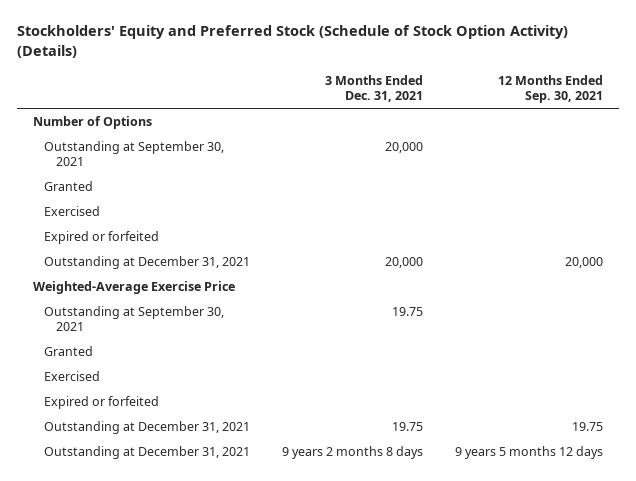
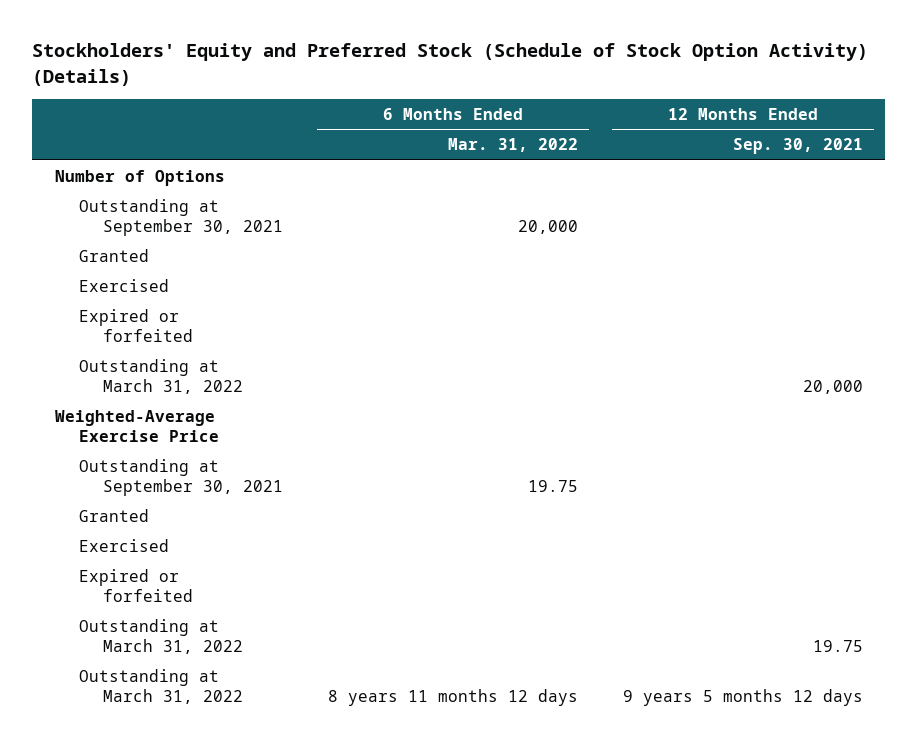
- | 3 Months Ended Dec. 31, 2021 | 12 Months Ended Sep. 30, 2021
+ | 6 Months Ended Mar. 31, 2022 | 12 Months Ended Sep. 30, 2021
- Outstanding at December 31, 2021 | 20,000 | 20,000
+ Outstanding at March 31, 2022 | | 20,000
- Outstanding at December 31, 2021 | 19.75 | 19.75
- Outstanding at December 31, 2021 | 9 years 2 months 8 days | 9 years 5 months 12 days
+ Outstanding at March 31, 2022 | | 19.75
+ Outstanding at March 31, 2022 | 8 years 11 months 12 days | 9 years 5 months 12 days

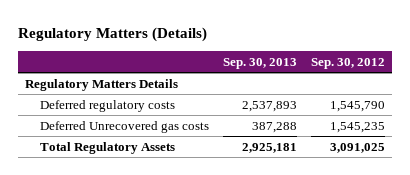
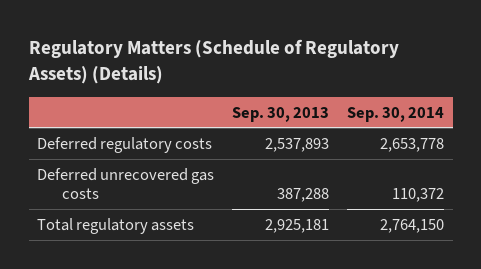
- Regulatory Matters (Details)
+ Regulatory Matters (Schedule of Regulatory Assets) (Details)
- | Sep. 30, 2013 | Sep. 30, 2012
+ | Sep. 30, 2013 | Sep. 30, 2014
- Regulatory Matters Details
- Deferred Unrecovered gas costs | 387,288 | 1,545,235
- Total Regulatory Assets | 2,925,181 | 3,091,025
+ Deferred unrecovered gas costs | 387,288 | 110,372
+ Total regulatory assets | 2,925,181 | 2,764,150

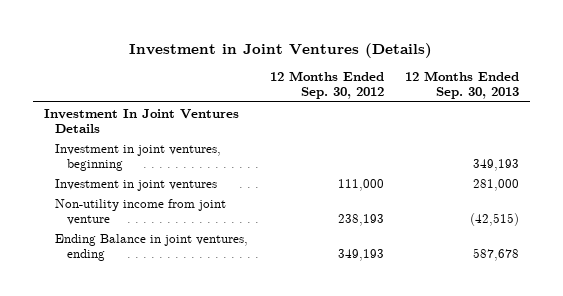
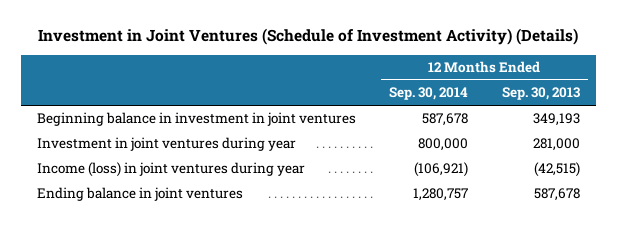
- Investment in Joint Ventures (Details)
+ Investment in Joint Ventures (Schedule of Investment Activity) (Details)
- | 12 Months Ended Sep. 30, 2012 | 12 Months Ended Sep. 30, 2013
+ | 12 Months Ended Sep. 30, 2014 | 12 Months Ended Sep. 30, 2013
- Investment In Joint Ventures Details
- Investment in joint ventures, beginning | | 349,193
- Investment in joint ventures | 111,000 | 281,000
- Non-utility income from joint venture | 238,193 | (42,515)
- Ending Balance in joint ventures, ending | 349,193 | 587,678
+ Beginning balance in investment in joint ventures | 587,678 | 349,193
+ Investment in joint ventures during year | 800,000 | 281,000
+ Income (loss) in joint ventures during year | (106,921) | (42,515)
+ Ending balance in joint ventures | 1,280,757 | 587,678

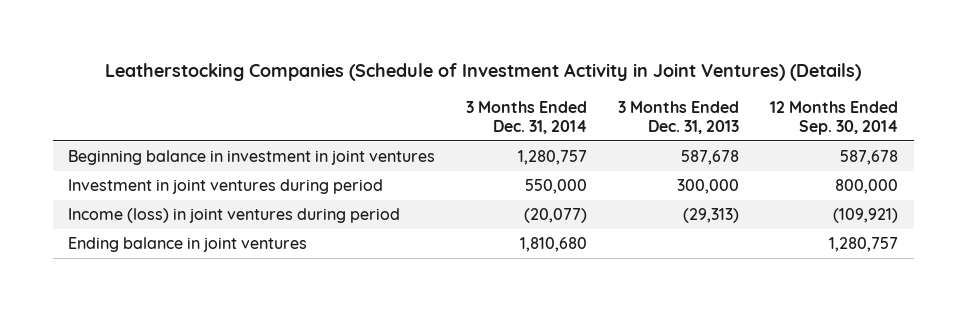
- Investment in Joint Ventures (Schedule of Investment Activity) (Details)
+ Leatherstocking Companies (Schedule of Investment Activity in Joint Ventures) (Details)
- | 12 Months Ended Sep. 30, 2014 | 12 Months Ended Sep. 30, 2013
+ | 3 Months Ended Dec. 31, 2014 | 3 Months Ended Dec. 31, 2013 | 12 Months Ended Sep. 30, 2014
- Investment in joint ventures during year | 800,000 | 281,000
- Income (loss) in joint ventures during year | (106,921) | (42,515)
+ Investment in joint ventures during period | 550,000 | 300,000 | 800,000
+ Income (loss) in joint ventures during period | (20,077) | (29,313) | (109,921)

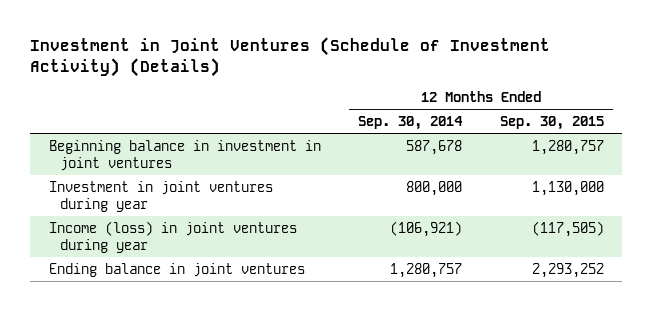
- Leatherstocking Companies (Schedule of Investment Activity in Joint Ventures) (Details)
+ Investment in Joint Ventures (Schedule of Investment Activity) (Details)
- | 3 Months Ended Dec. 31, 2014 | 3 Months Ended Dec. 31, 2013 | 12 Months Ended Sep. 30, 2014
+ | 12 Months Ended Sep. 30, 2014 | 12 Months Ended Sep. 30, 2015
- Investment in joint ventures during period | 550,000 | 300,000 | 800,000
- Income (loss) in joint ventures during period | (20,077) | (29,313) | (109,921)
+ Investment in joint ventures during year | 800,000 | 1,130,000
+ Income (loss) in joint ventures during year | (106,921) | (117,505)

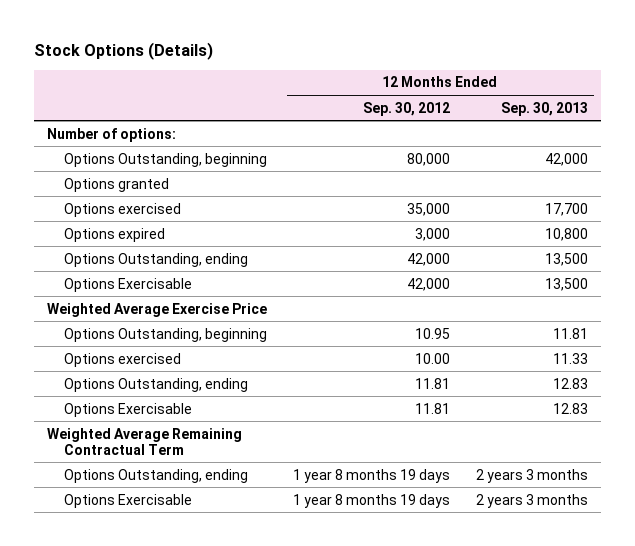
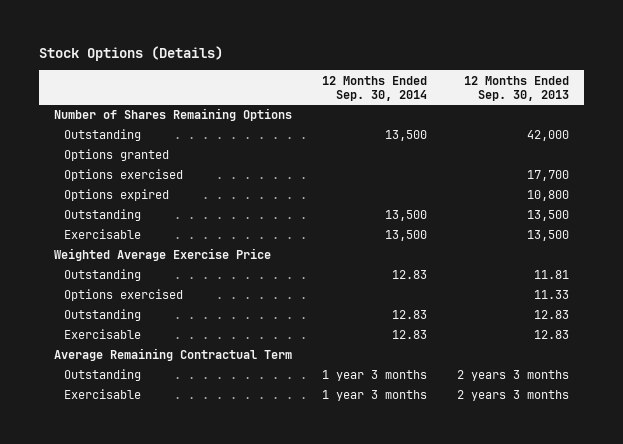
- | 12 Months Ended Sep. 30, 2012 | 12 Months Ended Sep. 30, 2013
+ | 12 Months Ended Sep. 30, 2014 | 12 Months Ended Sep. 30, 2013
- Number of options:
- Options Outstanding, beginning | 80,000 | 42,000
+ Number of Shares Remaining Options
+ Outstanding | 13,500 | 42,000
- Options Outstanding, ending | 42,000 | 13,500
- Options Exercisable | 42,000 | 13,500
+ Outstanding | 13,500 | 13,500
+ Exercisable | 13,500 | 13,500
- Options Outstanding, beginning | 10.95 | 11.81
+ Outstanding | 12.83 | 11.81
- Options Outstanding, ending | 11.81 | 12.83
- Options Exercisable | 11.81 | 12.83
- Weighted Average Remaining Contractual Term
- Options Outstanding, ending | 1 year 8 months 19 days | 2 years 3 months
- Options Exercisable | 1 year 8 months 19 days | 2 years 3 months
+ Outstanding | 12.83 | 12.83
+ Exercisable | 12.83 | 12.83
+ Average Remaining Contractual Term
+ Outstanding | 1 year 3 months | 2 years 3 months
+ Exercisable | 1 year 3 months | 2 years 3 months

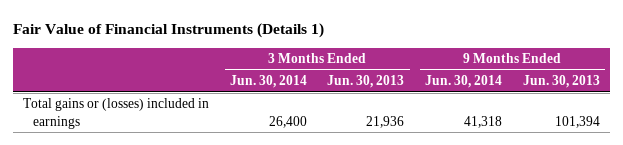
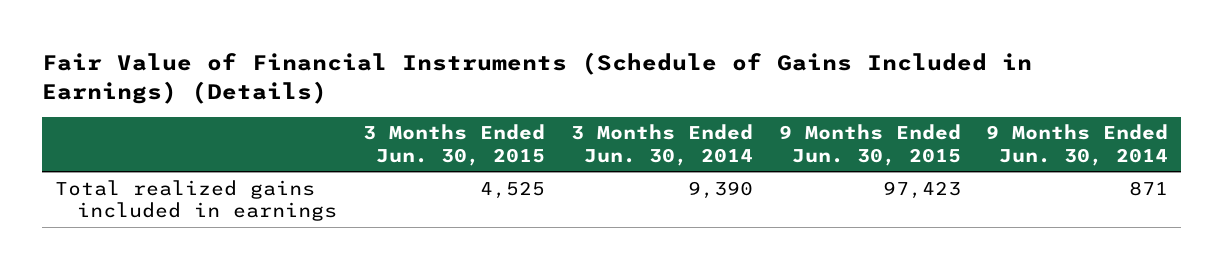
- Fair Value of Financial Instruments (Details 1)
+ Fair Value of Financial Instruments (Schedule of Gains Included in Earnings) (Details)
- | 3 Months Ended Jun. 30, 2014 | 3 Months Ended Jun. 30, 2013 | 9 Months Ended Jun. 30, 2014 | 9 Months Ended Jun. 30, 2013
+ | 3 Months Ended Jun. 30, 2015 | 3 Months Ended Jun. 30, 2014 | 9 Months Ended Jun. 30, 2015 | 9 Months Ended Jun. 30, 2014
- Total gains or (losses) included in earnings | 26,400 | 21,936 | 41,318 | 101,394
+ Total realized gains included in earnings | 4,525 | 9,390 | 97,423 | 871

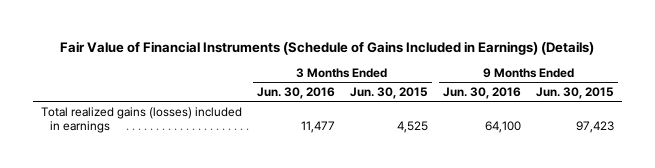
- | 3 Months Ended Jun. 30, 2015 | 3 Months Ended Jun. 30, 2014 | 9 Months Ended Jun. 30, 2015 | 9 Months Ended Jun. 30, 2014
+ | 3 Months Ended Jun. 30, 2016 | 3 Months Ended Jun. 30, 2015 | 9 Months Ended Jun. 30, 2016 | 9 Months Ended Jun. 30, 2015
- Total realized gains included in earnings | 4,525 | 9,390 | 97,423 | 871
+ Total realized gains (losses) included in earnings | 11,477 | 4,525 | 64,100 | 97,423

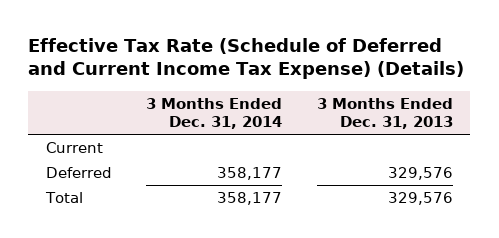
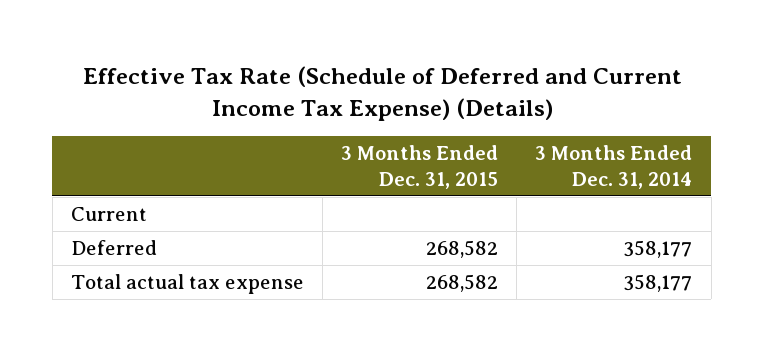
- | 3 Months Ended Dec. 31, 2014 | 3 Months Ended Dec. 31, 2013
+ | 3 Months Ended Dec. 31, 2015 | 3 Months Ended Dec. 31, 2014
- Total | 358,177 | 329,576
+ Total actual tax expense | 268,582 | 358,177

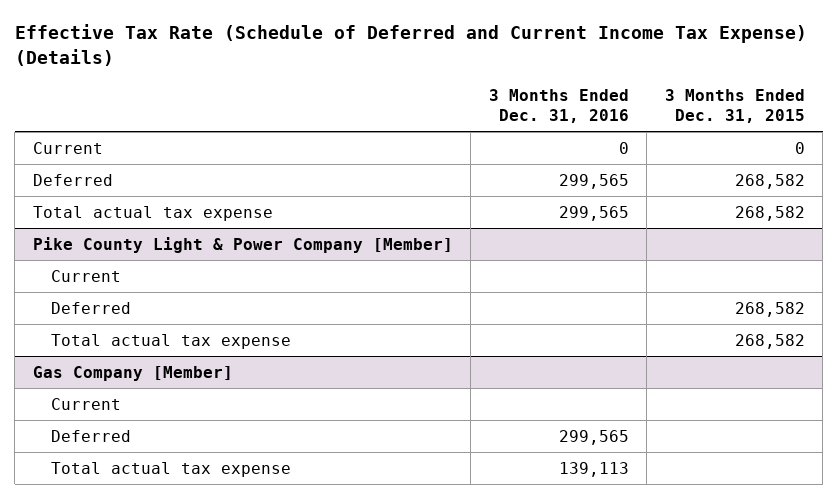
- | 3 Months Ended Dec. 31, 2015 | 3 Months Ended Dec. 31, 2014
+ | 3 Months Ended Dec. 31, 2016 | 3 Months Ended Dec. 31, 2015
+ Current | 0 | 0
+ Deferred | 299,565 | 268,582
+ Total actual tax expense | 299,565 | 268,582
+ Pike County Light & Power Company [Member]
+ Gas Company [Member]
+ Current
+ Deferred | 299,565 |
+ Total actual tax expense | 139,113 |

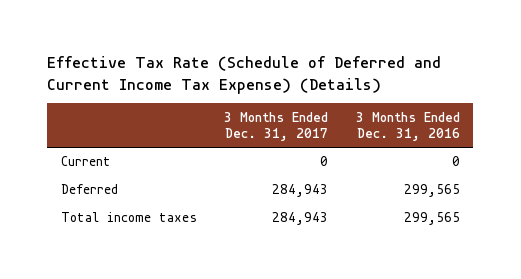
- | 3 Months Ended Dec. 31, 2016 | 3 Months Ended Dec. 31, 2015
+ | 3 Months Ended Dec. 31, 2017 | 3 Months Ended Dec. 31, 2016
- Total actual tax expense | 299,565 | 268,582
- Pike County Light & Power Company [Member]
- Current
- Deferred | | 268,582
- Total actual tax expense | | 268,582
- Gas Company [Member]
- Current
- Deferred | 299,565 |
- Total actual tax expense | 139,113 |
+ Total income taxes | 284,943 | 299,565

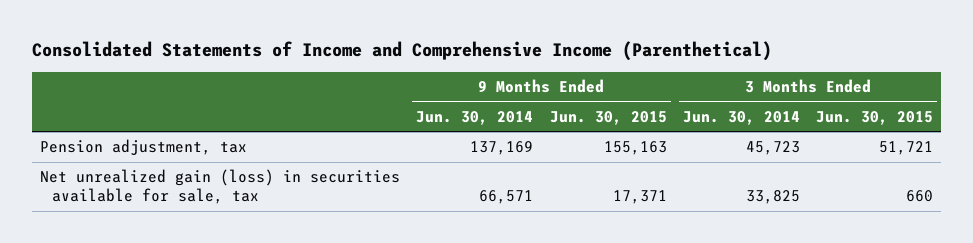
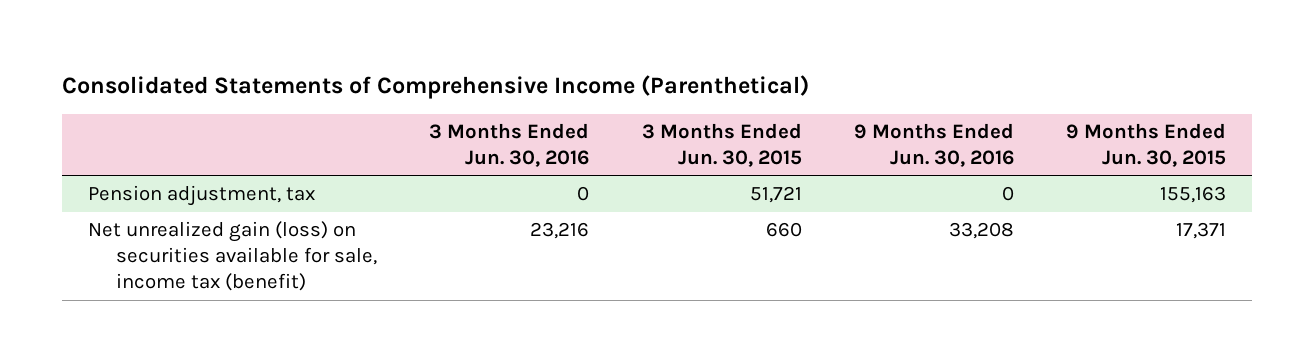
- Consolidated Statements of Income and Comprehensive Income (Parenthetical)
+ Consolidated Statements of Comprehensive Income (Parenthetical)
- | 9 Months Ended Jun. 30, 2014 | 9 Months Ended Jun. 30, 2015 | 3 Months Ended Jun. 30, 2014 | 3 Months Ended Jun. 30, 2015
+ | 3 Months Ended Jun. 30, 2016 | 3 Months Ended Jun. 30, 2015 | 9 Months Ended Jun. 30, 2016 | 9 Months Ended Jun. 30, 2015
- Net unrealized gain (loss) in securities available for sale, tax | 66,571 | 17,371 | 33,825 | 660
+ Net unrealized gain (loss) on securities available for sale, income tax (benefit) | 23,216 | 660 | 33,208 | 17,371

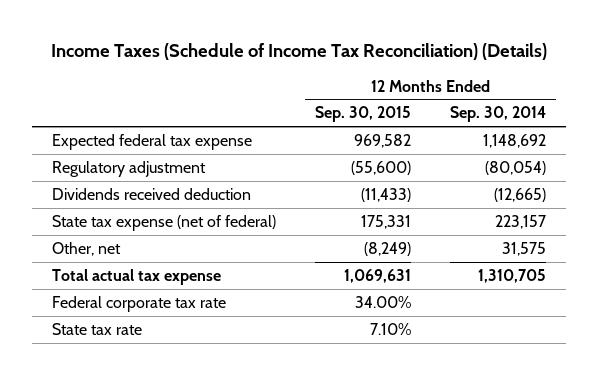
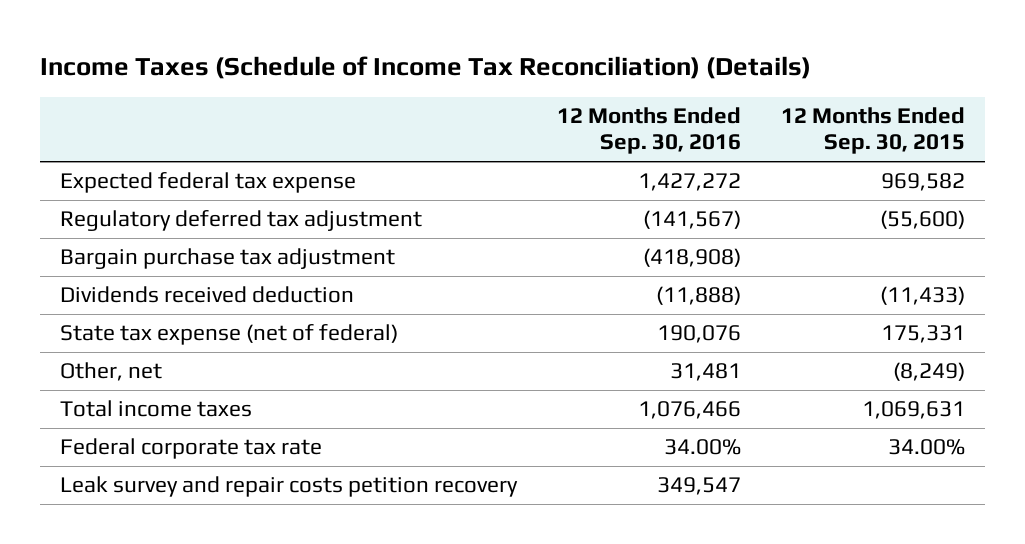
- | 12 Months Ended Sep. 30, 2015 | 12 Months Ended Sep. 30, 2014
+ | 12 Months Ended Sep. 30, 2016 | 12 Months Ended Sep. 30, 2015
- Regulatory adjustment | (55,600) | (80,054)
+ Regulatory deferred tax adjustment | (141,567) | (55,600)
+ Bargain purchase tax adjustment | (418,908) |
- Total actual tax expense | 1,069,631 | 1,310,705
+ Total income taxes | 1,076,466 | 1,069,631
- State tax rate | 7.10% |
+ Leak survey and repair costs petition recovery | 349,547 |

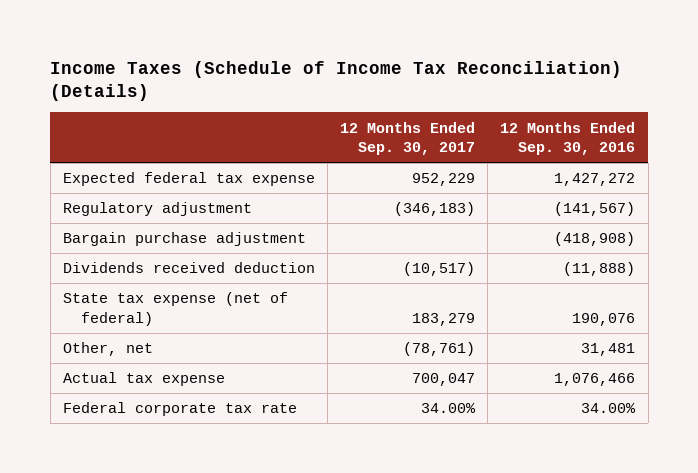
- | 12 Months Ended Sep. 30, 2016 | 12 Months Ended Sep. 30, 2015
+ | 12 Months Ended Sep. 30, 2017 | 12 Months Ended Sep. 30, 2016
- Regulatory deferred tax adjustment | (141,567) | (55,600)
- Bargain purchase tax adjustment | (418,908) |
+ Regulatory adjustment | (346,183) | (141,567)
+ Bargain purchase adjustment | | (418,908)
- Total income taxes | 1,076,466 | 1,069,631
+ Actual tax expense | 700,047 | 1,076,466
- Leak survey and repair costs petition recovery | 349,547 |

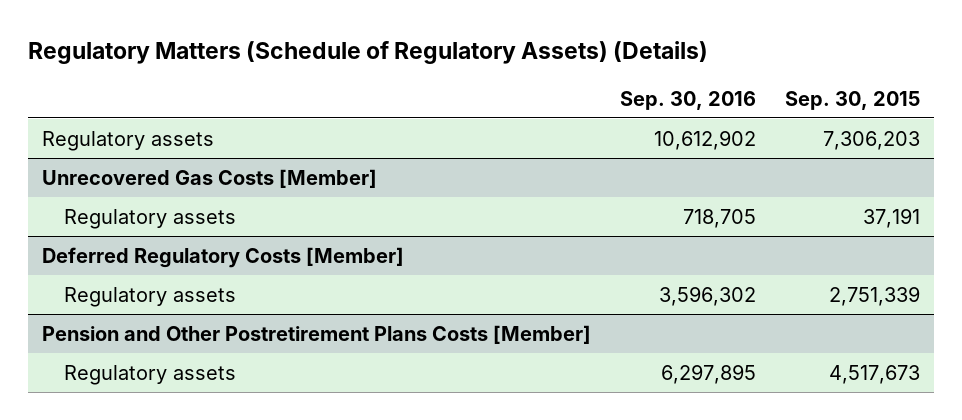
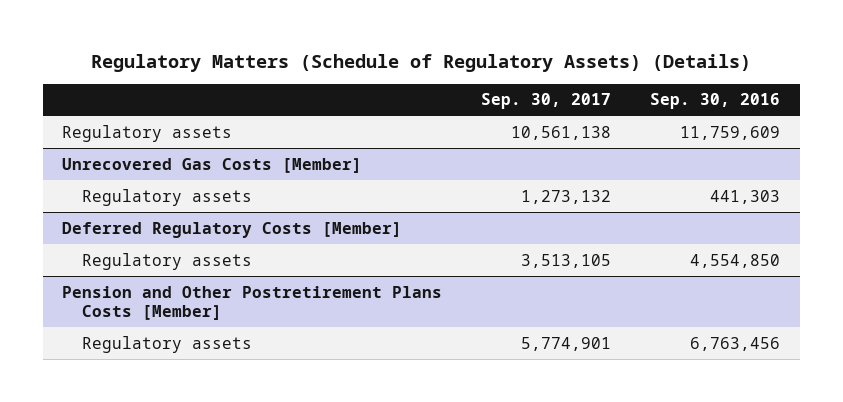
- | Sep. 30, 2016 | Sep. 30, 2015
+ | Sep. 30, 2017 | Sep. 30, 2016
- Regulatory assets | 10,612,902 | 7,306,203
+ Regulatory assets | 10,561,138 | 11,759,609
@ Unrecovered Gas Costs [Member]
- Regulatory assets | 718,705 | 37,191
+ Regulatory assets | 1,273,132 | 441,303
@ Deferred Regulatory Costs [Member]
- Regulatory assets | 3,596,302 | 2,751,339
+ Regulatory assets | 3,513,105 | 4,554,850
@ Pension and Other Postretirement Plans Costs [Member]
- Regulatory assets | 6,297,895 | 4,517,673
+ Regulatory assets | 5,774,901 | 6,763,456

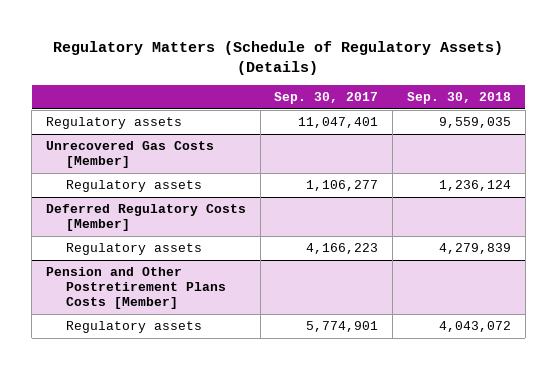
- | Sep. 30, 2017 | Sep. 30, 2016
+ | Sep. 30, 2017 | Sep. 30, 2018
- Regulatory assets | 10,561,138 | 11,759,609
+ Regulatory assets | 11,047,401 | 9,559,035
@ Unrecovered Gas Costs [Member]
- Regulatory assets | 1,273,132 | 441,303
+ Regulatory assets | 1,106,277 | 1,236,124
@ Deferred Regulatory Costs [Member]
- Regulatory assets | 3,513,105 | 4,554,850
+ Regulatory assets | 4,166,223 | 4,279,839

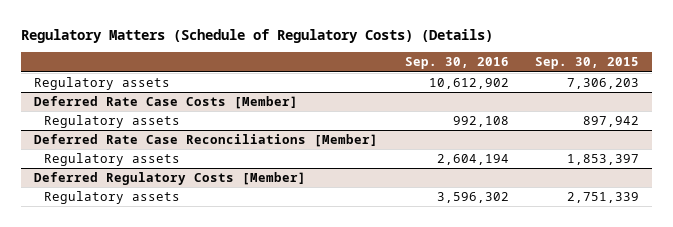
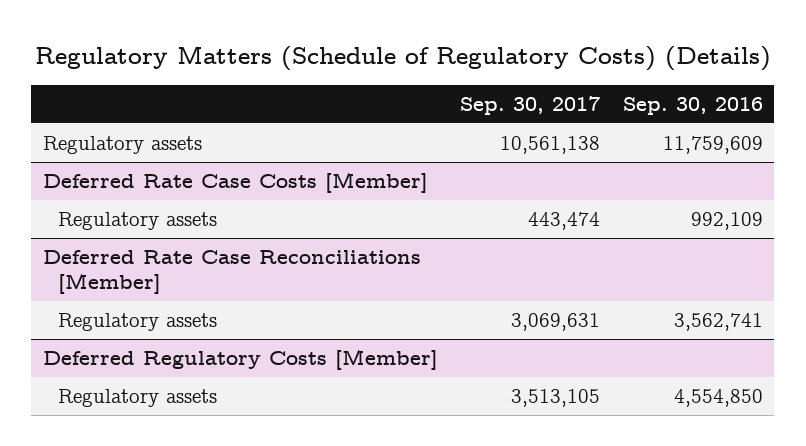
- | Sep. 30, 2016 | Sep. 30, 2015
+ | Sep. 30, 2017 | Sep. 30, 2016
- Regulatory assets | 10,612,902 | 7,306,203
+ Regulatory assets | 10,561,138 | 11,759,609
@ Deferred Rate Case Costs [Member]
- Regulatory assets | 992,108 | 897,942
+ Regulatory assets | 443,474 | 992,109
@ Deferred Rate Case Reconciliations [Member]
- Regulatory assets | 2,604,194 | 1,853,397
+ Regulatory assets | 3,069,631 | 3,562,741
@ Deferred Regulatory Costs [Member]
- Regulatory assets | 3,596,302 | 2,751,339
+ Regulatory assets | 3,513,105 | 4,554,850

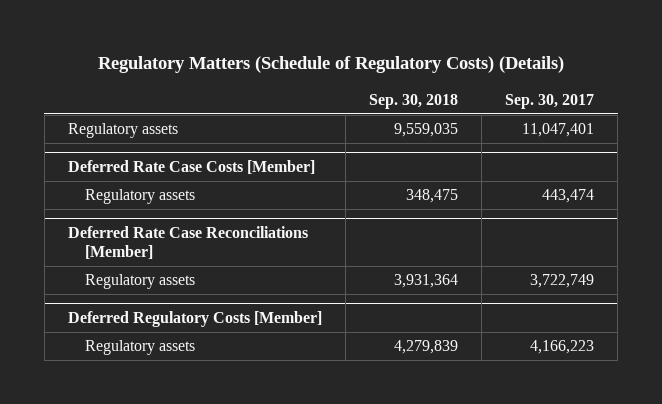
- | Sep. 30, 2017 | Sep. 30, 2016
+ | Sep. 30, 2018 | Sep. 30, 2017
- Regulatory assets | 10,561,138 | 11,759,609
+ Regulatory assets | 9,559,035 | 11,047,401
@ Deferred Rate Case Reconciliations [Member]
- Regulatory assets | 3,069,631 | 3,562,741
+ Regulatory assets | 3,931,364 | 3,722,749
@ Deferred Regulatory Costs [Member]
- Regulatory assets | 3,513,105 | 4,554,850
+ Regulatory assets | 4,279,839 | 4,166,223

